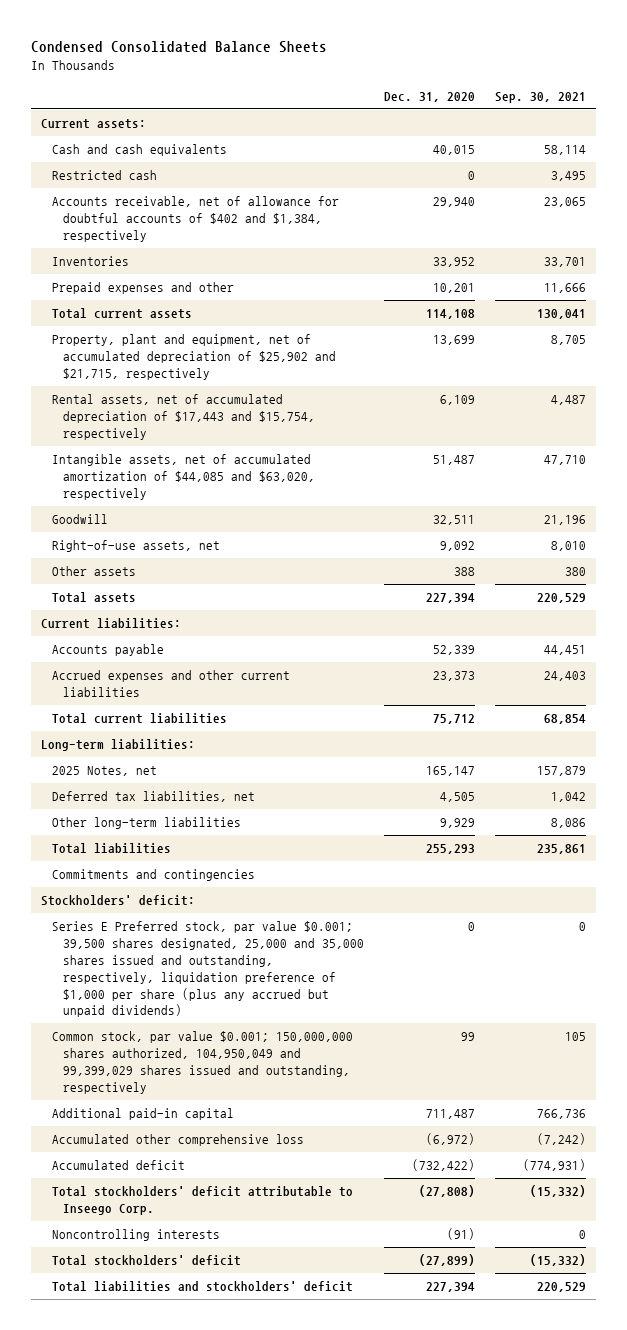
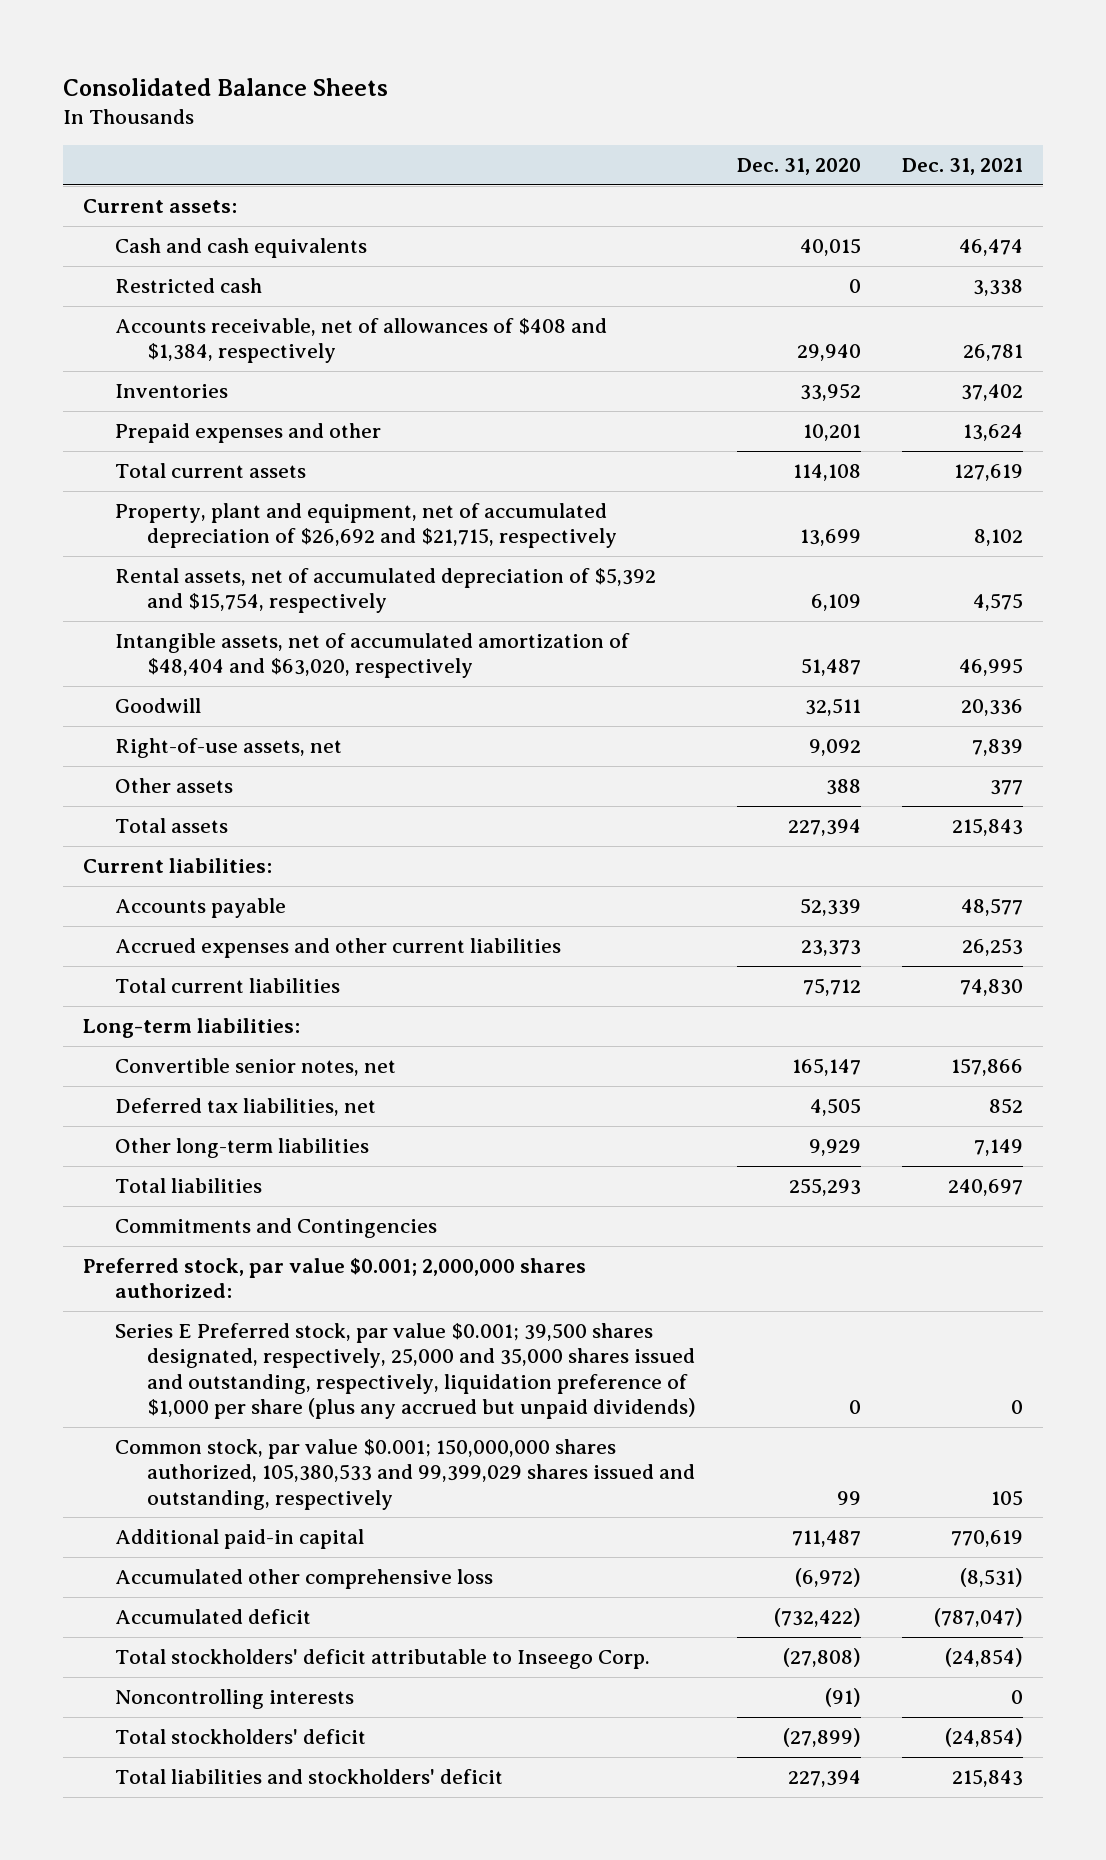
- Condensed Consolidated Balance Sheets
+ Consolidated Balance Sheets
- | Dec. 31, 2020 | Sep. 30, 2021
+ | Dec. 31, 2020 | Dec. 31, 2021
- Accounts receivable, net of allowance for doubtful accounts of $402 and $1,384, respectively | 29,940 | 23,065
+ Accounts receivable, net of allowances of $408 and $1,384, respectively | 29,940 | 26,781
- Property, plant and equipment, net of accumulated depreciation of $25,902 and $21,715, respectively | 13,699 | 8,705
- Rental assets, net of accumulated depreciation of $17,443 and $15,754, respectively | 6,109 | 4,487
- Intangible assets, net of accumulated amortization of $44,085 and $63,020, respectively | 51,487 | 47,710
+ Property, plant and equipment, net of accumulated depreciation of $26,692 and $21,715, respectively | 13,699 | 8,102
+ Rental assets, net of accumulated depreciation of $5,392 and $15,754, respectively | 6,109 | 4,575
+ Intangible assets, net of accumulated amortization of $48,404 and $63,020, respectively | 51,487 | 46,995
- 2025 Notes, net | 165,147 | 157,879
+ Convertible senior notes, net | 165,147 | 157,866
- Commitments and contingencies
- Stockholders' deficit:
- Series E Preferred stock, par value $0.001; 39,500 shares designated, 25,000 and 35,000 shares issued and outstanding, respectively, liquidation preference of $1,000 per share (plus any accrued but unpaid dividends) | 0 | 0
- Common stock, par value $0.001; 150,000,000 shares authorized, 104,950,049 and 99,399,029 shares issued and outstanding, respectively | 99 | 105
+ Commitments and Contingencies
+ Preferred stock, par value $0.001; 2,000,000 shares authorized:
+ Series E Preferred stock, par value $0.001; 39,500 shares designated, respectively, 25,000 and 35,000 shares issued and outstanding, respectively, liquidation preference of $1,000 per share (plus any accrued but unpaid dividends) | 0 | 0
+ Common stock, par value $0.001; 150,000,000 shares authorized, 105,380,533 and 99,399,029 shares issued and outstanding, respectively | 99 | 105

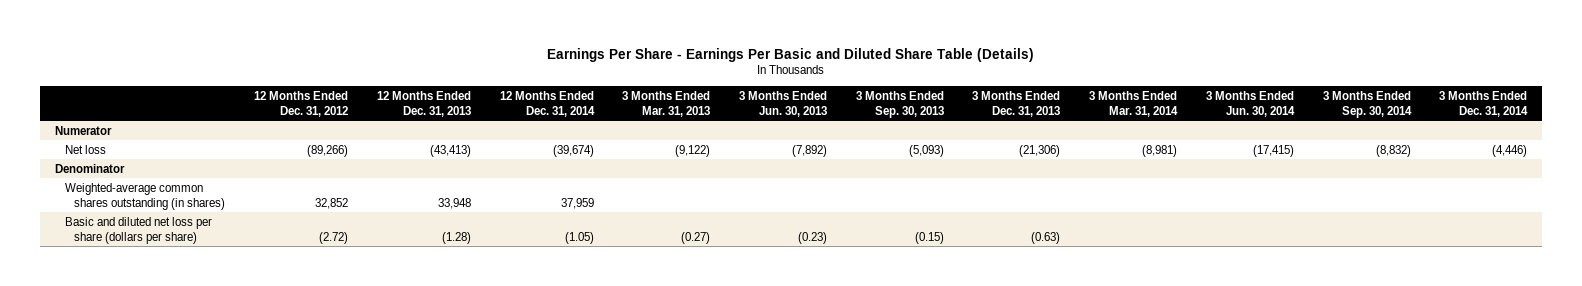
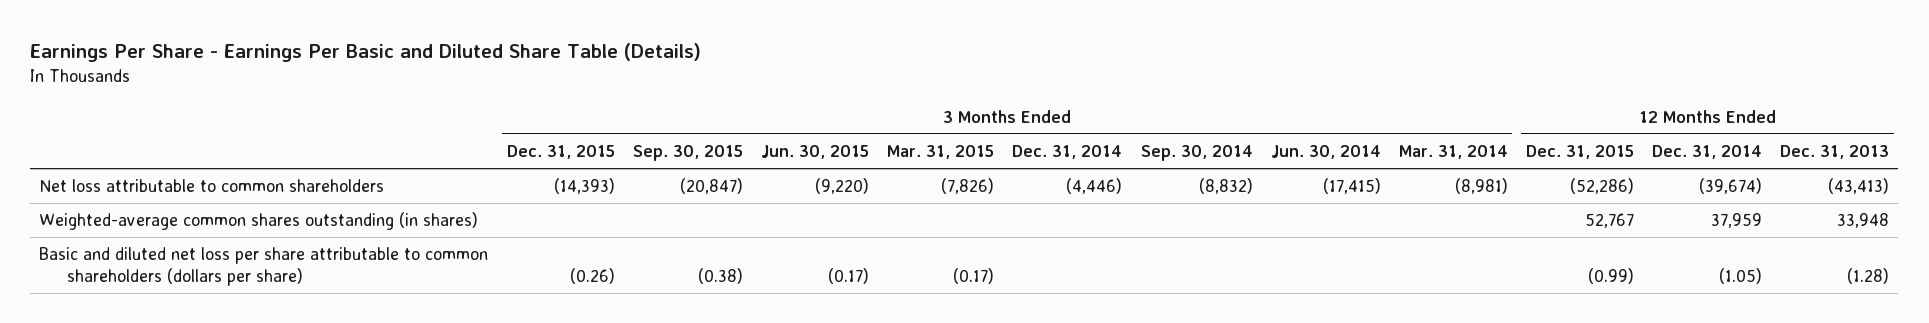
- | 12 Months Ended Dec. 31, 2012 | 12 Months Ended Dec. 31, 2013 | 12 Months Ended Dec. 31, 2014 | 3 Months Ended Mar. 31, 2013 | 3 Months Ended Jun. 30, 2013 | 3 Months Ended Sep. 30, 2013 | 3 Months Ended Dec. 31, 2013 | 3 Months Ended Mar. 31, 2014 | 3 Months Ended Jun. 30, 2014 | 3 Months Ended Sep. 30, 2014 | 3 Months Ended Dec. 31, 2014
+ | 3 Months Ended Dec. 31, 2015 | 3 Months Ended Sep. 30, 2015 | 3 Months Ended Jun. 30, 2015 | 3 Months Ended Mar. 31, 2015 | 3 Months Ended Dec. 31, 2014 | 3 Months Ended Sep. 30, 2014 | 3 Months Ended Jun. 30, 2014 | 3 Months Ended Mar. 31, 2014 | 12 Months Ended Dec. 31, 2015 | 12 Months Ended Dec. 31, 2014 | 12 Months Ended Dec. 31, 2013
- Numerator
- Net loss | (89,266) | (43,413) | (39,674) | (9,122) | (7,892) | (5,093) | (21,306) | (8,981) | (17,415) | (8,832) | (4,446)
- Denominator
+ Net loss attributable to common shareholders | (14,393) | (20,847) | (9,220) | (7,826) | (4,446) | (8,832) | (17,415) | (8,981) | (52,286) | (39,674) | (43,413)
- Basic and diluted net loss per share (dollars per share) | (2.72) | (1.28) | (1.05) | (0.27) | (0.23) | (0.15) | (0.63) | | | |
+ Basic and diluted net loss per share attributable to common shareholders (dollars per share) | (0.26) | (0.38) | (0.17) | (0.17) | | | | | (0.99) | (1.05) | (1.28)

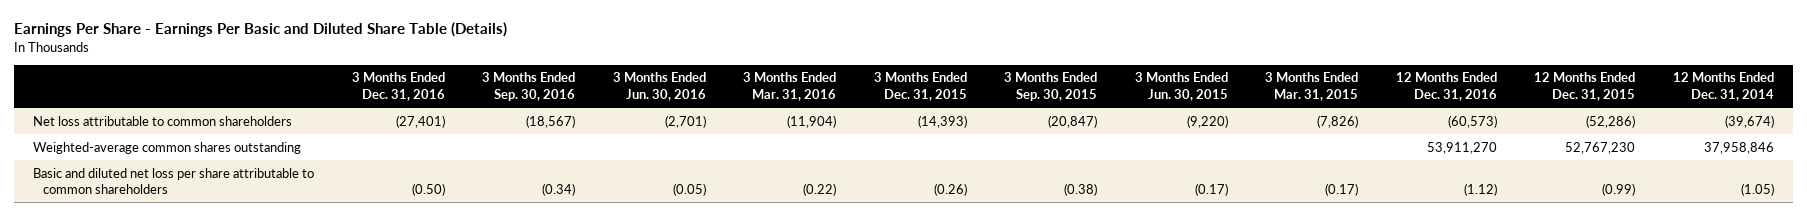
- | 3 Months Ended Dec. 31, 2015 | 3 Months Ended Sep. 30, 2015 | 3 Months Ended Jun. 30, 2015 | 3 Months Ended Mar. 31, 2015 | 3 Months Ended Dec. 31, 2014 | 3 Months Ended Sep. 30, 2014 | 3 Months Ended Jun. 30, 2014 | 3 Months Ended Mar. 31, 2014 | 12 Months Ended Dec. 31, 2015 | 12 Months Ended Dec. 31, 2014 | 12 Months Ended Dec. 31, 2013
+ | 3 Months Ended Dec. 31, 2016 | 3 Months Ended Sep. 30, 2016 | 3 Months Ended Jun. 30, 2016 | 3 Months Ended Mar. 31, 2016 | 3 Months Ended Dec. 31, 2015 | 3 Months Ended Sep. 30, 2015 | 3 Months Ended Jun. 30, 2015 | 3 Months Ended Mar. 31, 2015 | 12 Months Ended Dec. 31, 2016 | 12 Months Ended Dec. 31, 2015 | 12 Months Ended Dec. 31, 2014
- Weighted-average common shares outstanding (in shares) | | | | | | | | | 52,767 | 37,959 | 33,948
- Basic and diluted net loss per share attributable to common shareholders (dollars per share) | (0.26) | (0.38) | (0.17) | (0.17) | | | | | (0.99) | (1.05) | (1.28)
+ Weighted-average common shares outstanding | | | | | | | | | 53,911,270 | 52,767,230 | 37,958,846
+ Basic and diluted net loss per share attributable to common shareholders | (0.50) | (0.34) | (0.05) | (0.22) | (0.26) | (0.38) | (0.17) | (0.17) | (1.12) | (0.99) | (1.05)

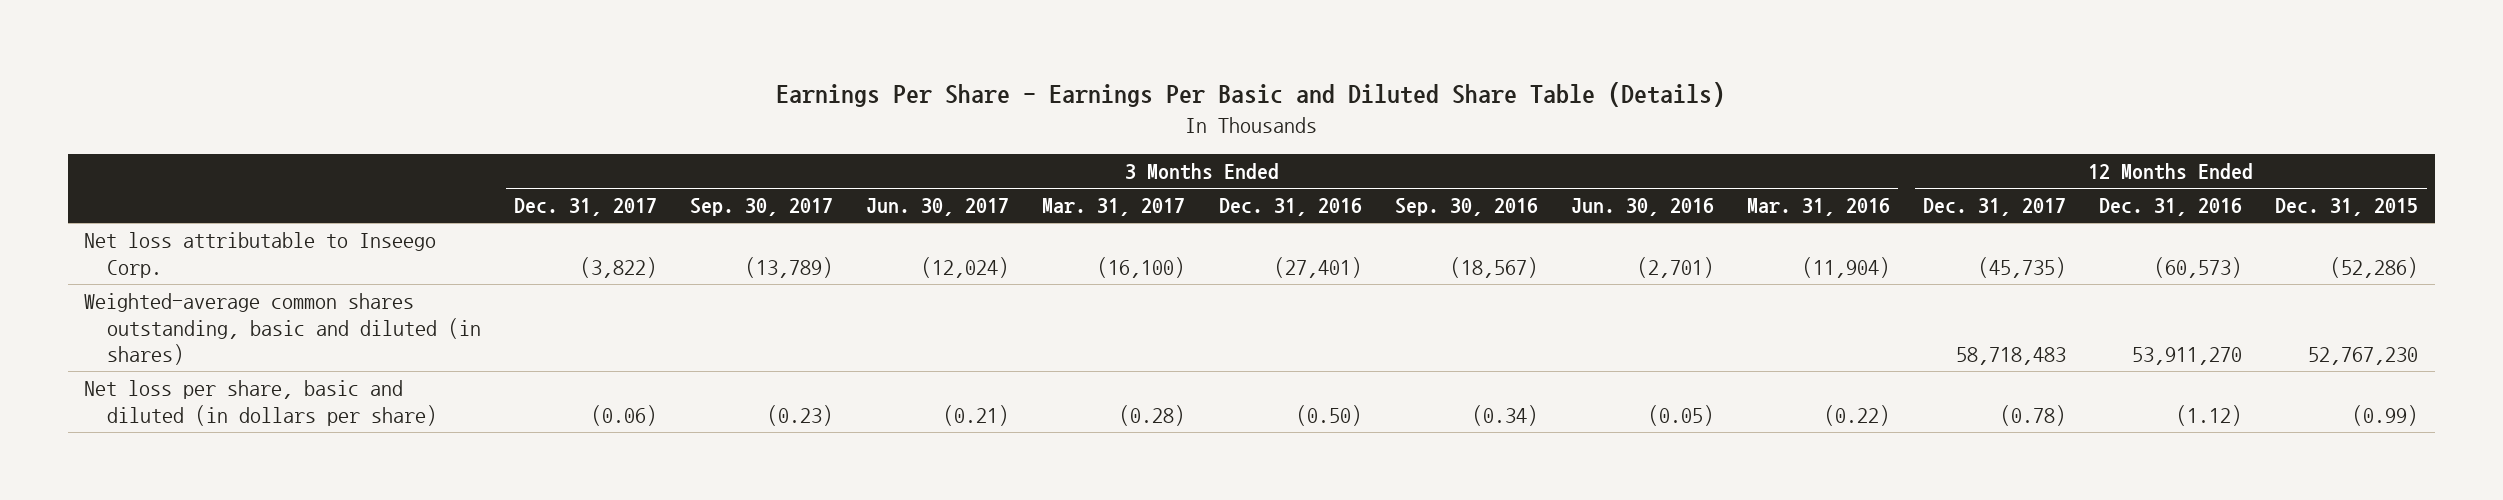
- | 3 Months Ended Dec. 31, 2016 | 3 Months Ended Sep. 30, 2016 | 3 Months Ended Jun. 30, 2016 | 3 Months Ended Mar. 31, 2016 | 3 Months Ended Dec. 31, 2015 | 3 Months Ended Sep. 30, 2015 | 3 Months Ended Jun. 30, 2015 | 3 Months Ended Mar. 31, 2015 | 12 Months Ended Dec. 31, 2016 | 12 Months Ended Dec. 31, 2015 | 12 Months Ended Dec. 31, 2014
+ | 3 Months Ended Dec. 31, 2017 | 3 Months Ended Sep. 30, 2017 | 3 Months Ended Jun. 30, 2017 | 3 Months Ended Mar. 31, 2017 | 3 Months Ended Dec. 31, 2016 | 3 Months Ended Sep. 30, 2016 | 3 Months Ended Jun. 30, 2016 | 3 Months Ended Mar. 31, 2016 | 12 Months Ended Dec. 31, 2017 | 12 Months Ended Dec. 31, 2016 | 12 Months Ended Dec. 31, 2015
- Net loss attributable to common shareholders | (27,401) | (18,567) | (2,701) | (11,904) | (14,393) | (20,847) | (9,220) | (7,826) | (60,573) | (52,286) | (39,674)
- Weighted-average common shares outstanding | | | | | | | | | 53,911,270 | 52,767,230 | 37,958,846
- Basic and diluted net loss per share attributable to common shareholders | (0.50) | (0.34) | (0.05) | (0.22) | (0.26) | (0.38) | (0.17) | (0.17) | (1.12) | (0.99) | (1.05)
+ Net loss attributable to Inseego Corp. | (3,822) | (13,789) | (12,024) | (16,100) | (27,401) | (18,567) | (2,701) | (11,904) | (45,735) | (60,573) | (52,286)
+ Weighted-average common shares outstanding, basic and diluted (in shares) | | | | | | | | | 58,718,483 | 53,911,270 | 52,767,230
+ Net loss per share, basic and diluted (in dollars per share) | (0.06) | (0.23) | (0.21) | (0.28) | (0.50) | (0.34) | (0.05) | (0.22) | (0.78) | (1.12) | (0.99)

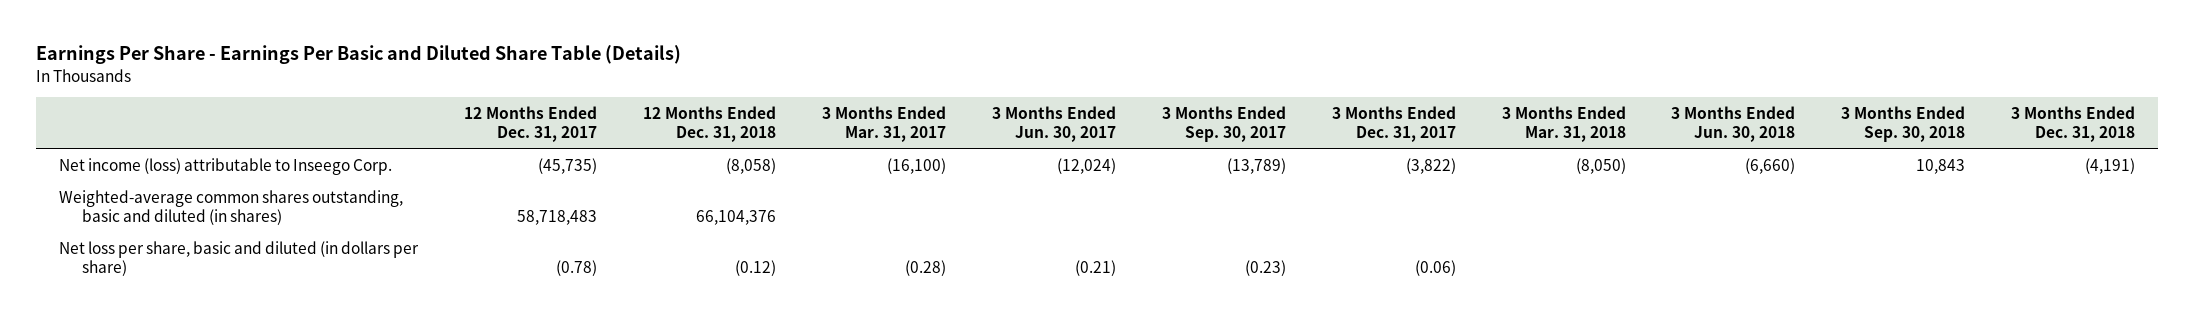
- | 3 Months Ended Dec. 31, 2017 | 3 Months Ended Sep. 30, 2017 | 3 Months Ended Jun. 30, 2017 | 3 Months Ended Mar. 31, 2017 | 3 Months Ended Dec. 31, 2016 | 3 Months Ended Sep. 30, 2016 | 3 Months Ended Jun. 30, 2016 | 3 Months Ended Mar. 31, 2016 | 12 Months Ended Dec. 31, 2017 | 12 Months Ended Dec. 31, 2016 | 12 Months Ended Dec. 31, 2015
+ | 12 Months Ended Dec. 31, 2017 | 12 Months Ended Dec. 31, 2018 | 3 Months Ended Mar. 31, 2017 | 3 Months Ended Jun. 30, 2017 | 3 Months Ended Sep. 30, 2017 | 3 Months Ended Dec. 31, 2017 | 3 Months Ended Mar. 31, 2018 | 3 Months Ended Jun. 30, 2018 | 3 Months Ended Sep. 30, 2018 | 3 Months Ended Dec. 31, 2018
- Net loss attributable to Inseego Corp. | (3,822) | (13,789) | (12,024) | (16,100) | (27,401) | (18,567) | (2,701) | (11,904) | (45,735) | (60,573) | (52,286)
+ Net income (loss) attributable to Inseego Corp. | (45,735) | (8,058) | (16,100) | (12,024) | (13,789) | (3,822) | (8,050) | (6,660) | 10,843 | (4,191)

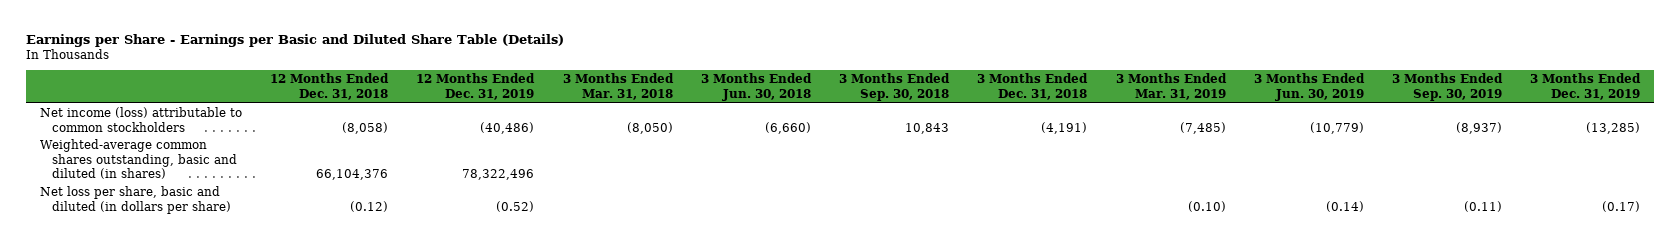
- Earnings Per Share - Earnings Per Basic and Diluted Share Table (Details)
+ Earnings per Share - Earnings per Basic and Diluted Share Table (Details)
- | 12 Months Ended Dec. 31, 2017 | 12 Months Ended Dec. 31, 2018 | 3 Months Ended Mar. 31, 2017 | 3 Months Ended Jun. 30, 2017 | 3 Months Ended Sep. 30, 2017 | 3 Months Ended Dec. 31, 2017 | 3 Months Ended Mar. 31, 2018 | 3 Months Ended Jun. 30, 2018 | 3 Months Ended Sep. 30, 2018 | 3 Months Ended Dec. 31, 2018
+ | 12 Months Ended Dec. 31, 2018 | 12 Months Ended Dec. 31, 2019 | 3 Months Ended Mar. 31, 2018 | 3 Months Ended Jun. 30, 2018 | 3 Months Ended Sep. 30, 2018 | 3 Months Ended Dec. 31, 2018 | 3 Months Ended Mar. 31, 2019 | 3 Months Ended Jun. 30, 2019 | 3 Months Ended Sep. 30, 2019 | 3 Months Ended Dec. 31, 2019
- Net income (loss) attributable to Inseego Corp. | (45,735) | (8,058) | (16,100) | (12,024) | (13,789) | (3,822) | (8,050) | (6,660) | 10,843 | (4,191)
+ Net income (loss) attributable to common stockholders | (8,058) | (40,486) | (8,050) | (6,660) | 10,843 | (4,191) | (7,485) | (10,779) | (8,937) | (13,285)

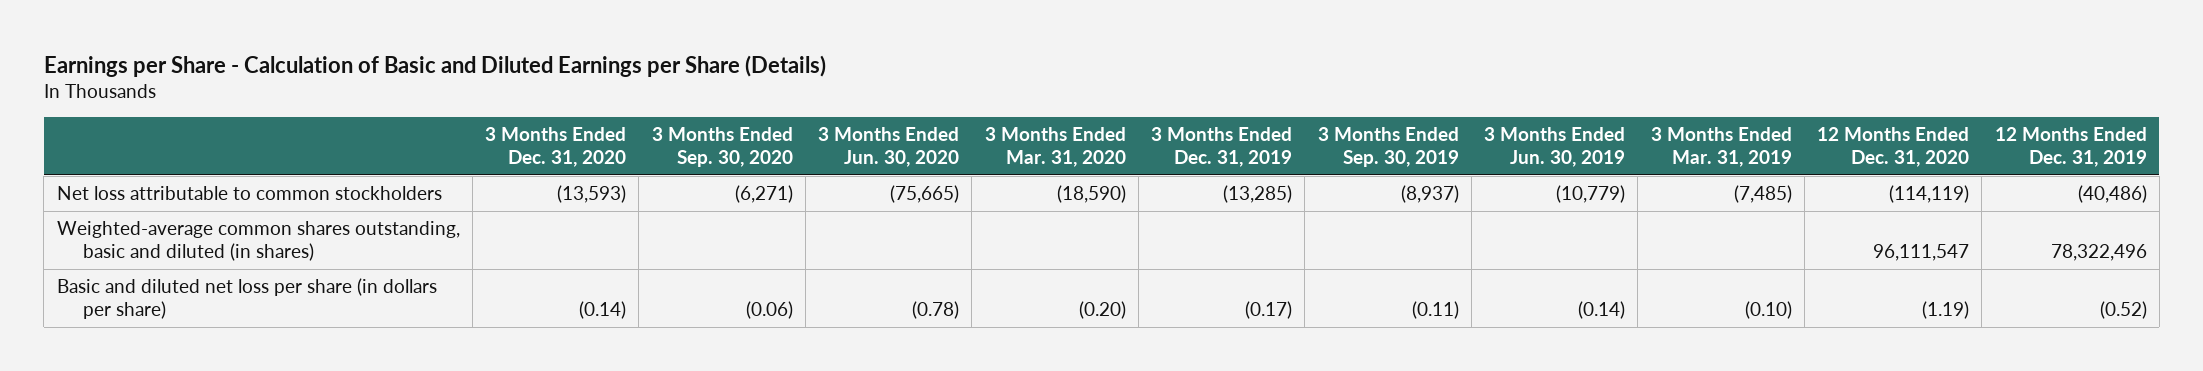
- Earnings per Share - Earnings per Basic and Diluted Share Table (Details)
+ Earnings per Share - Calculation of Basic and Diluted Earnings per Share (Details)
- | 12 Months Ended Dec. 31, 2018 | 12 Months Ended Dec. 31, 2019 | 3 Months Ended Mar. 31, 2018 | 3 Months Ended Jun. 30, 2018 | 3 Months Ended Sep. 30, 2018 | 3 Months Ended Dec. 31, 2018 | 3 Months Ended Mar. 31, 2019 | 3 Months Ended Jun. 30, 2019 | 3 Months Ended Sep. 30, 2019 | 3 Months Ended Dec. 31, 2019
+ | 3 Months Ended Dec. 31, 2020 | 3 Months Ended Sep. 30, 2020 | 3 Months Ended Jun. 30, 2020 | 3 Months Ended Mar. 31, 2020 | 3 Months Ended Dec. 31, 2019 | 3 Months Ended Sep. 30, 2019 | 3 Months Ended Jun. 30, 2019 | 3 Months Ended Mar. 31, 2019 | 12 Months Ended Dec. 31, 2020 | 12 Months Ended Dec. 31, 2019
- Net income (loss) attributable to common stockholders | (8,058) | (40,486) | (8,050) | (6,660) | 10,843 | (4,191) | (7,485) | (10,779) | (8,937) | (13,285)
+ Net loss attributable to common stockholders | (13,593) | (6,271) | (75,665) | (18,590) | (13,285) | (8,937) | (10,779) | (7,485) | (114,119) | (40,486)
- Net loss per share, basic and diluted (in dollars per share) | (0.12) | (0.52) | | | | | (0.10) | (0.14) | (0.11) | (0.17)
+ Basic and diluted net loss per share (in dollars per share) | (0.14) | (0.06) | (0.78) | (0.20) | (0.17) | (0.11) | (0.14) | (0.10) | (1.19) | (0.52)

